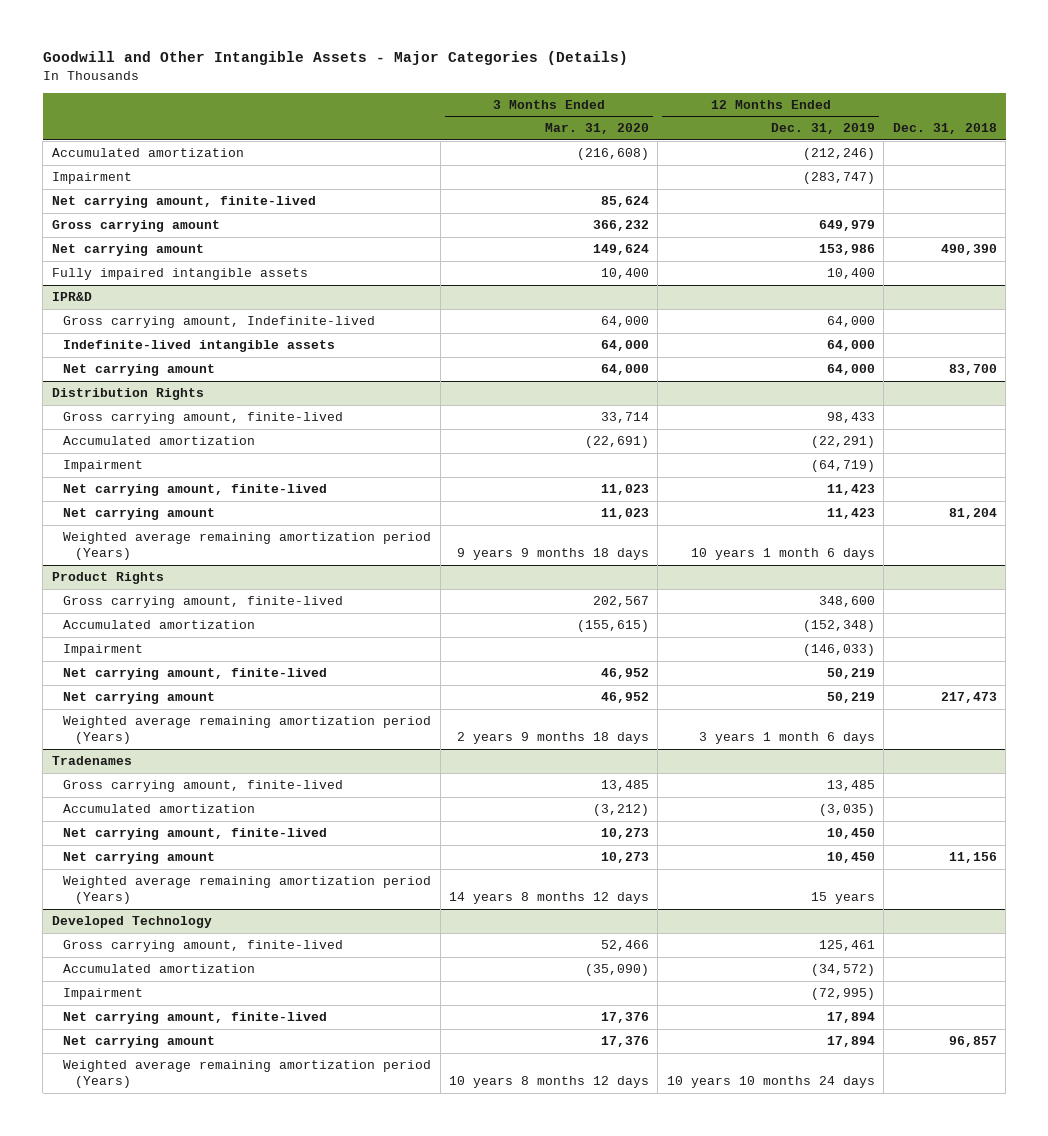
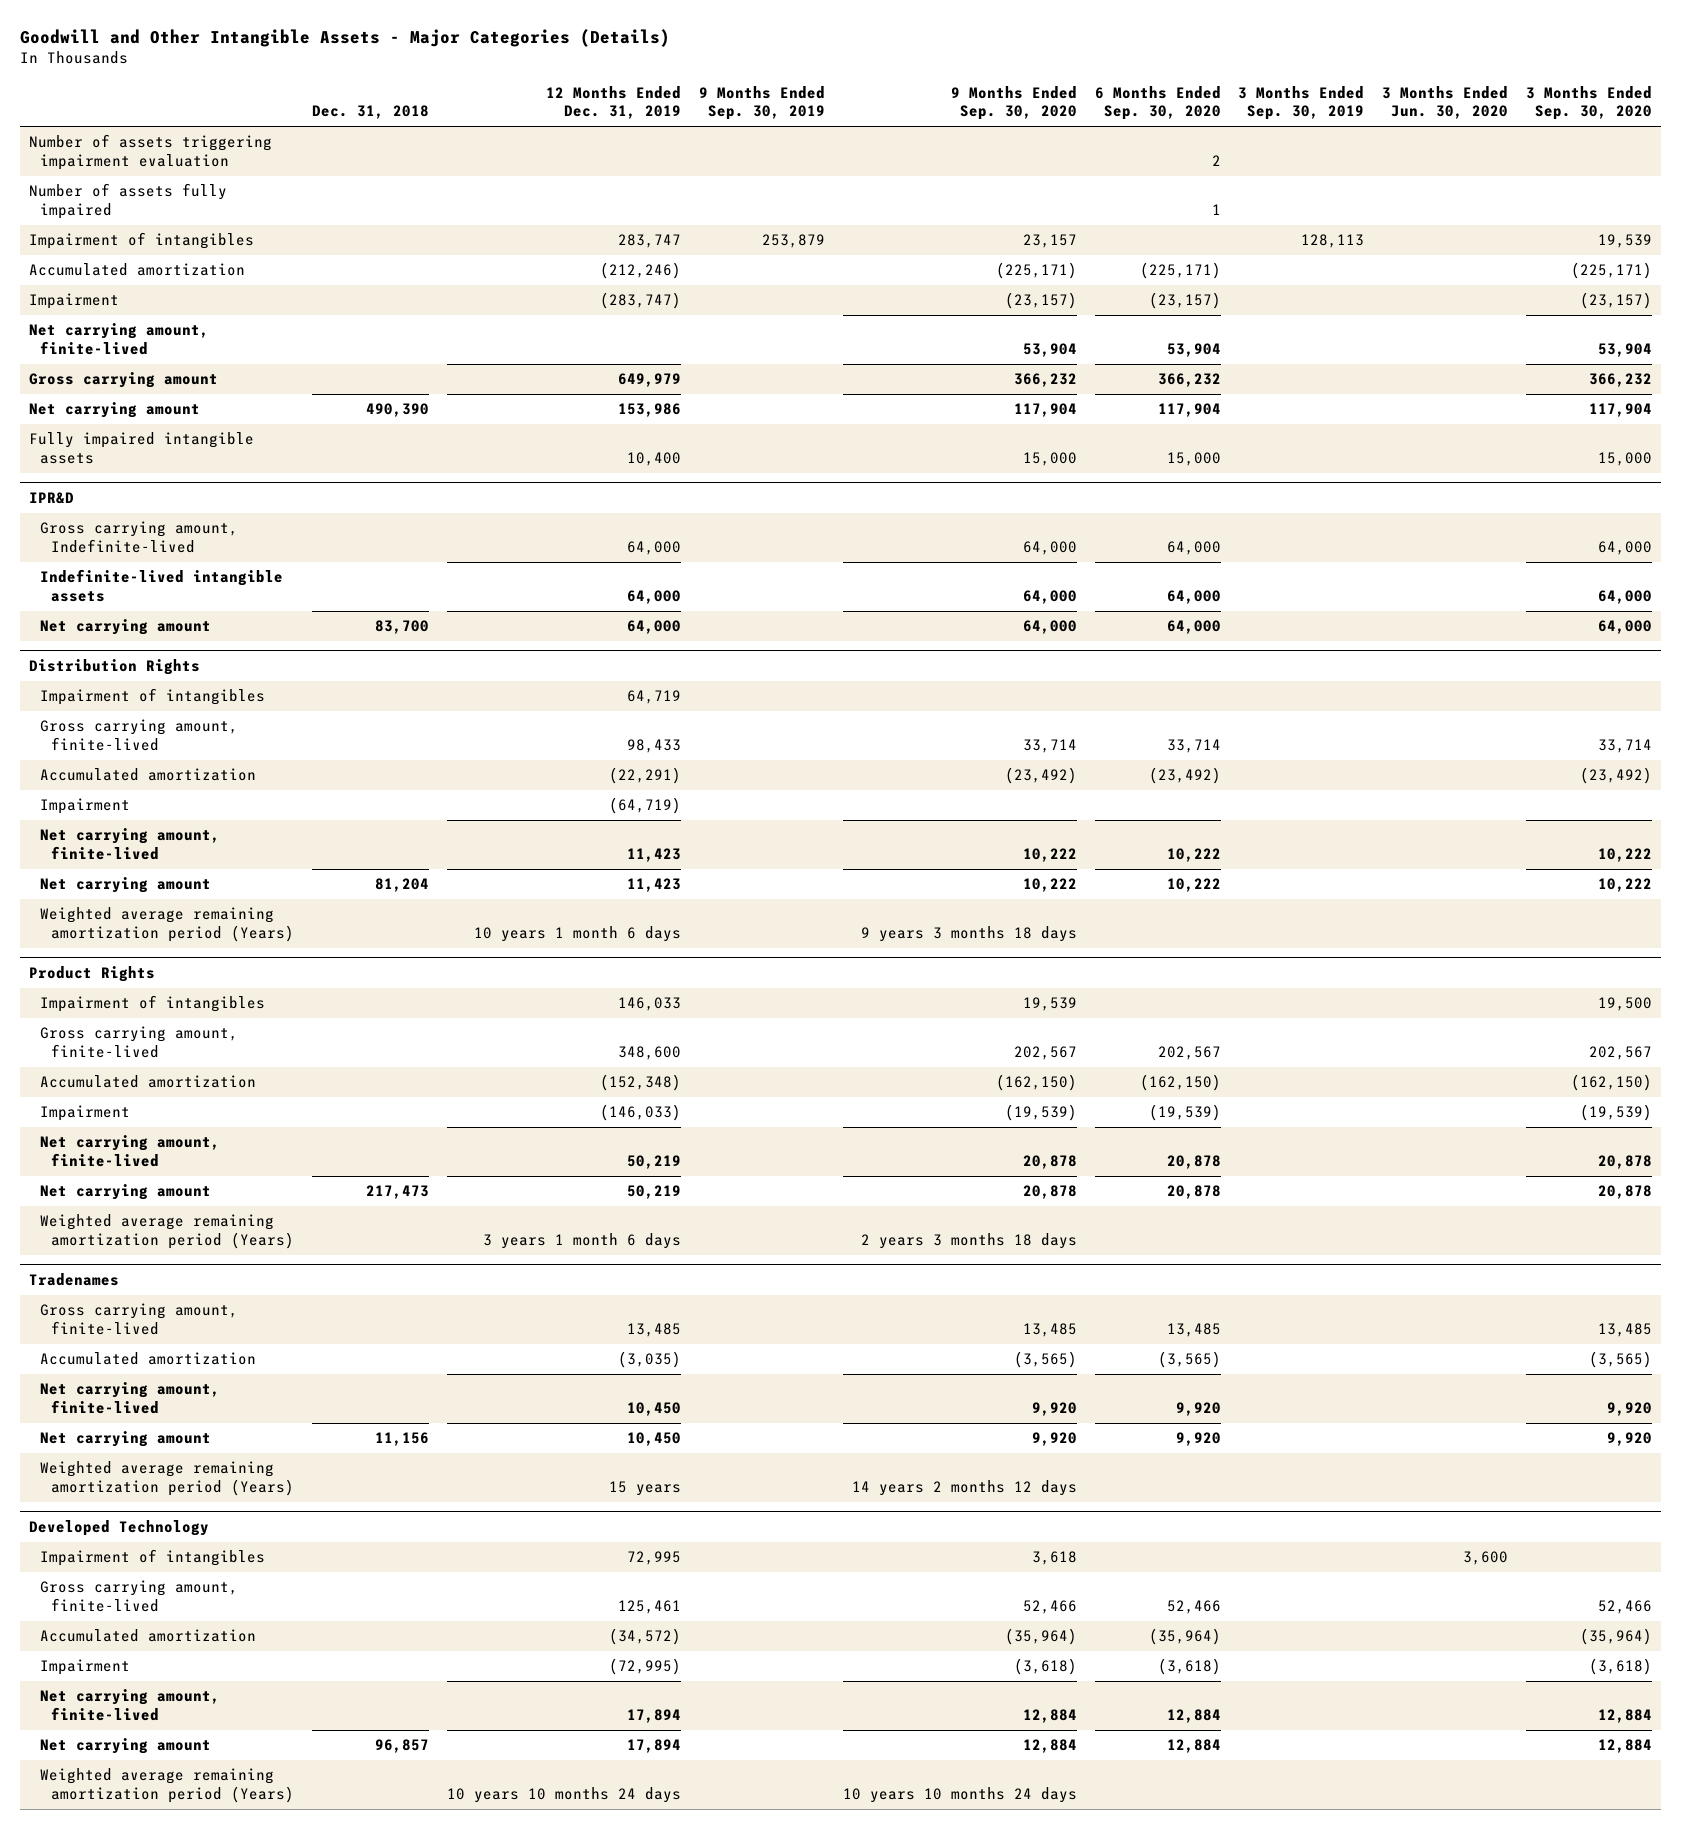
- | 3 Months Ended Mar. 31, 2020 | 12 Months Ended Dec. 31, 2019 | Dec. 31, 2018
+ | Dec. 31, 2018 | 12 Months Ended Dec. 31, 2019 | 9 Months Ended Sep. 30, 2019 | 9 Months Ended Sep. 30, 2020 | 6 Months Ended Sep. 30, 2020 | 3 Months Ended Sep. 30, 2019 | 3 Months Ended Jun. 30, 2020 | 3 Months Ended Sep. 30, 2020
+ Number of assets triggering impairment evaluation | | | | | 2 | | |
+ Number of assets fully impaired | | | | | 1 | | |
+ Impairment of intangibles | | 283,747 | 253,879 | 23,157 | | 128,113 | | 19,539
@ Distribution Rights
+ Impairment of intangibles | | 64,719 | | | | | |
@ Product Rights
+ Impairment of intangibles | | 146,033 | | 19,539 | | | | 19,500
@ Developed Technology
+ Impairment of intangibles | | 72,995 | | 3,618 | | | 3,600 |

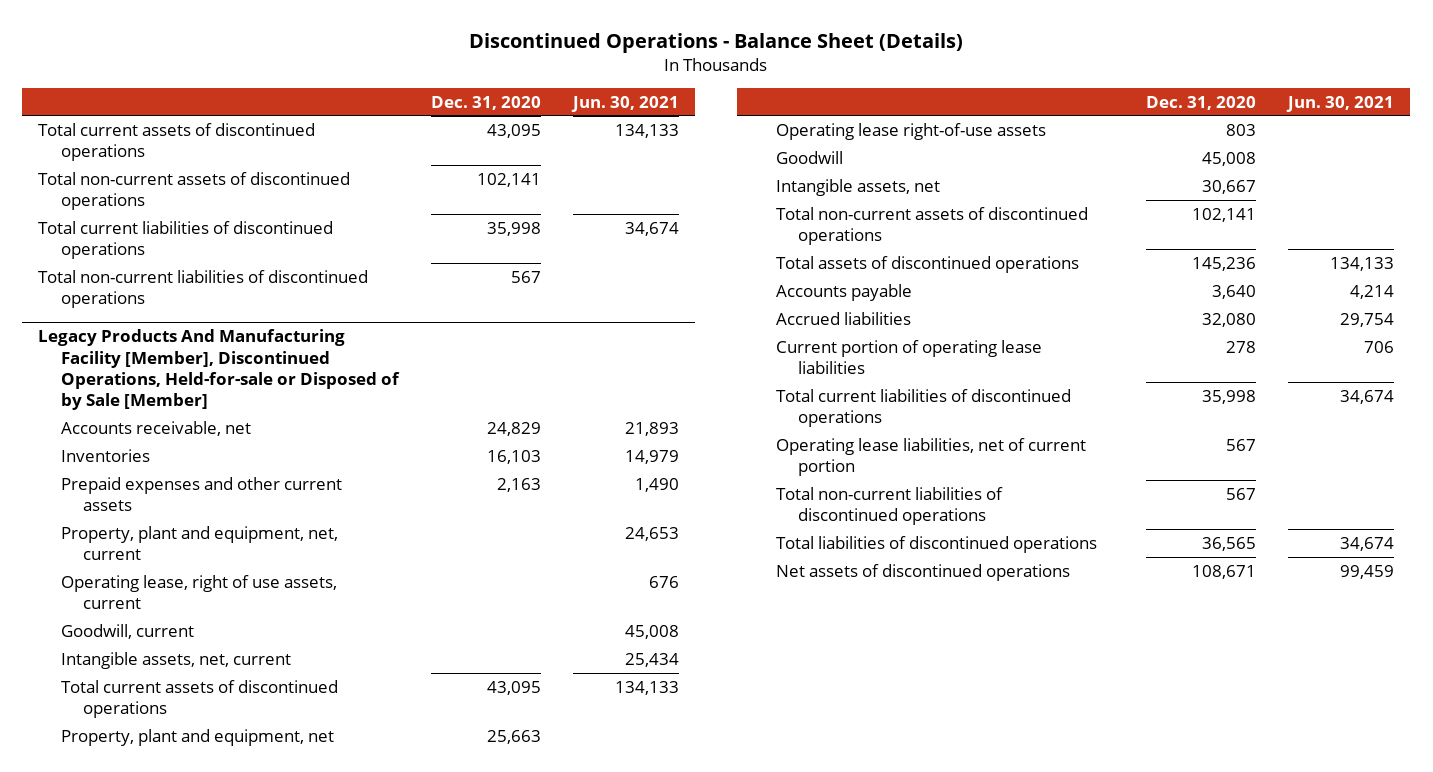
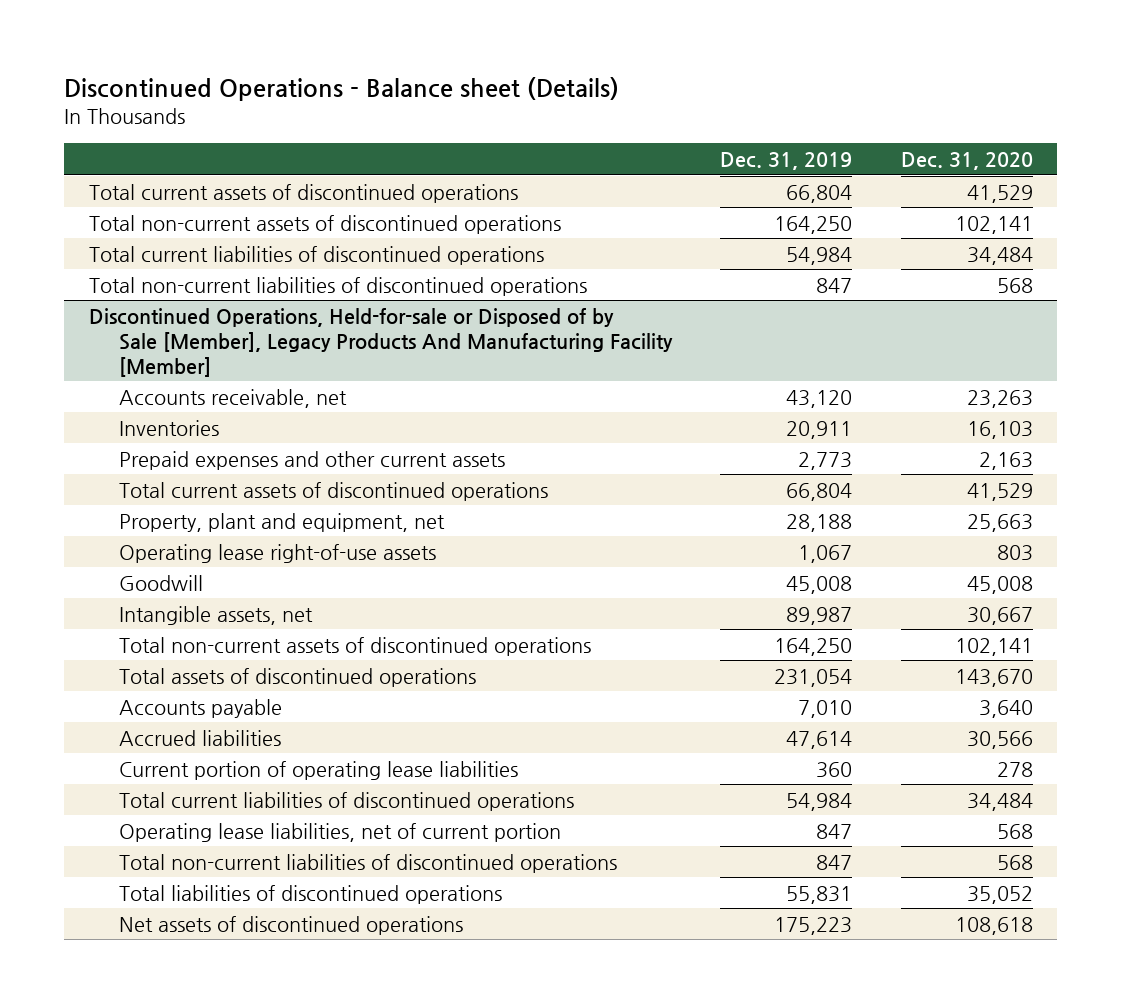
- Discontinued Operations - Balance Sheet (Details)
+ Discontinued Operations - Balance sheet (Details)
- | Dec. 31, 2020 | Jun. 30, 2021
+ | Dec. 31, 2019 | Dec. 31, 2020
- Total current assets of discontinued operations | 43,095 | 134,133
+ Total current assets of discontinued operations | 66,804 | 41,529
- Total current liabilities of discontinued operations | 35,998 | 34,674
- Total non-current liabilities of discontinued operations | 567 |
- Legacy Products And Manufacturing Facility [Member], Discontinued Operations, Held-for-sale or Disposed of by Sale [Member]
- Accounts receivable, net | 24,829 | 21,893
+ Total current liabilities of discontinued operations | 54,984 | 34,484
+ Total non-current liabilities of discontinued operations | 847 | 568
+ Discontinued Operations, Held-for-sale or Disposed of by Sale [Member], Legacy Products And Manufacturing Facility [Member]
+ Accounts receivable, net | 43,120 | 23,263
- Property, plant and equipment, net, current | | 24,653
- Operating lease, right of use assets, current | | 676
- Goodwill, current | | 45,008
- Intangible assets, net, current | | 25,434
- Total current assets of discontinued operations | 43,095 | 134,133
+ Total current assets of discontinued operations | 66,804 | 41,529
- Total assets of discontinued operations | 145,236 | 134,133
+ Total assets of discontinued operations | 231,054 | 143,670
- Accrued liabilities | 32,080 | 29,754
+ Accrued liabilities | 47,614 | 30,566
- Total current liabilities of discontinued operations | 35,998 | 34,674
- Operating lease liabilities, net of current portion | 567 |
- Total non-current liabilities of discontinued operations | 567 |
- Total liabilities of discontinued operations | 36,565 | 34,674
- Net assets of discontinued operations | 108,671 | 99,459
+ Total current liabilities of discontinued operations | 54,984 | 34,484
+ Operating lease liabilities, net of current portion | 847 | 568
+ Total non-current liabilities of discontinued operations | 847 | 568
+ Total liabilities of discontinued operations | 55,831 | 35,052
+ Net assets of discontinued operations | 175,223 | 108,618

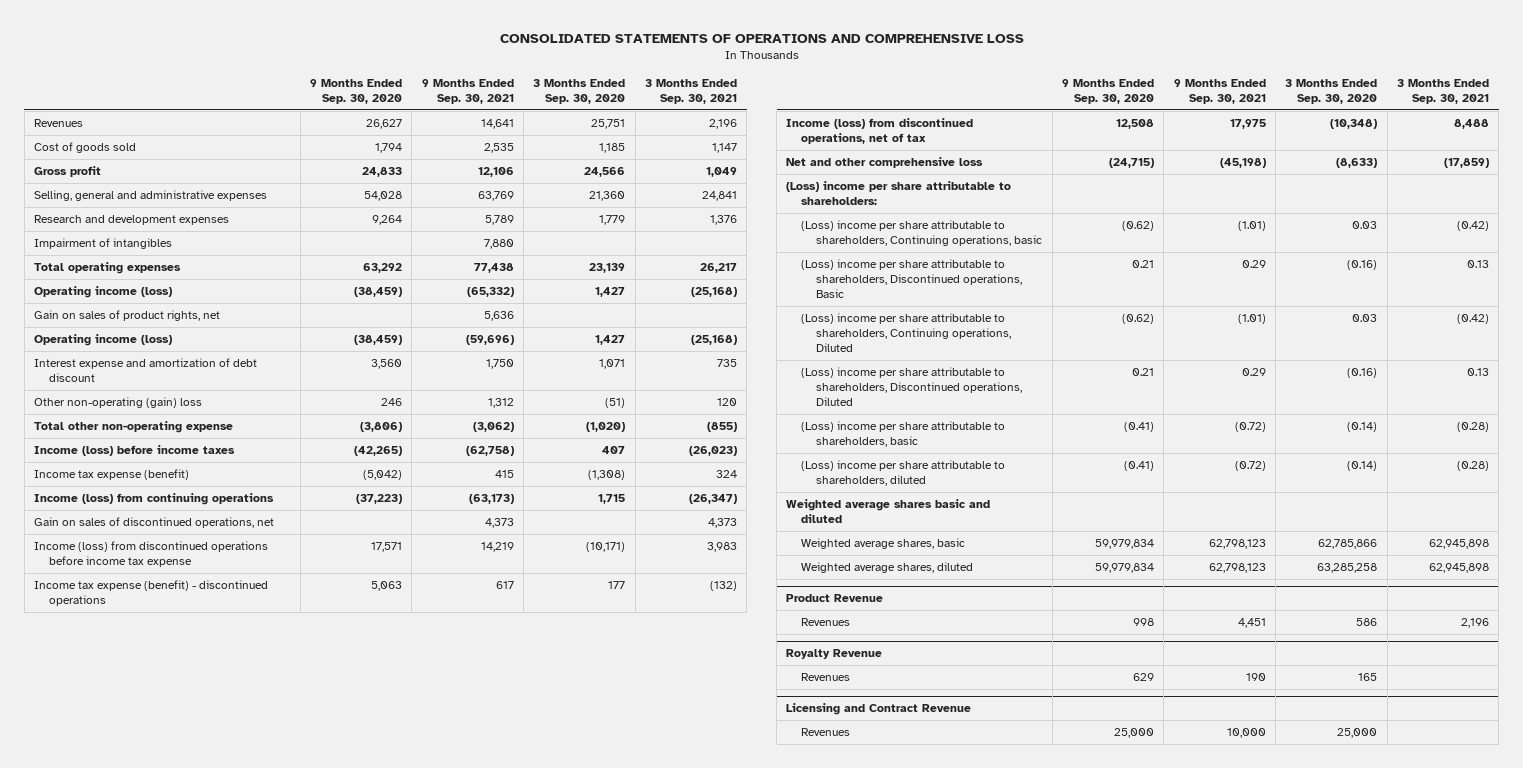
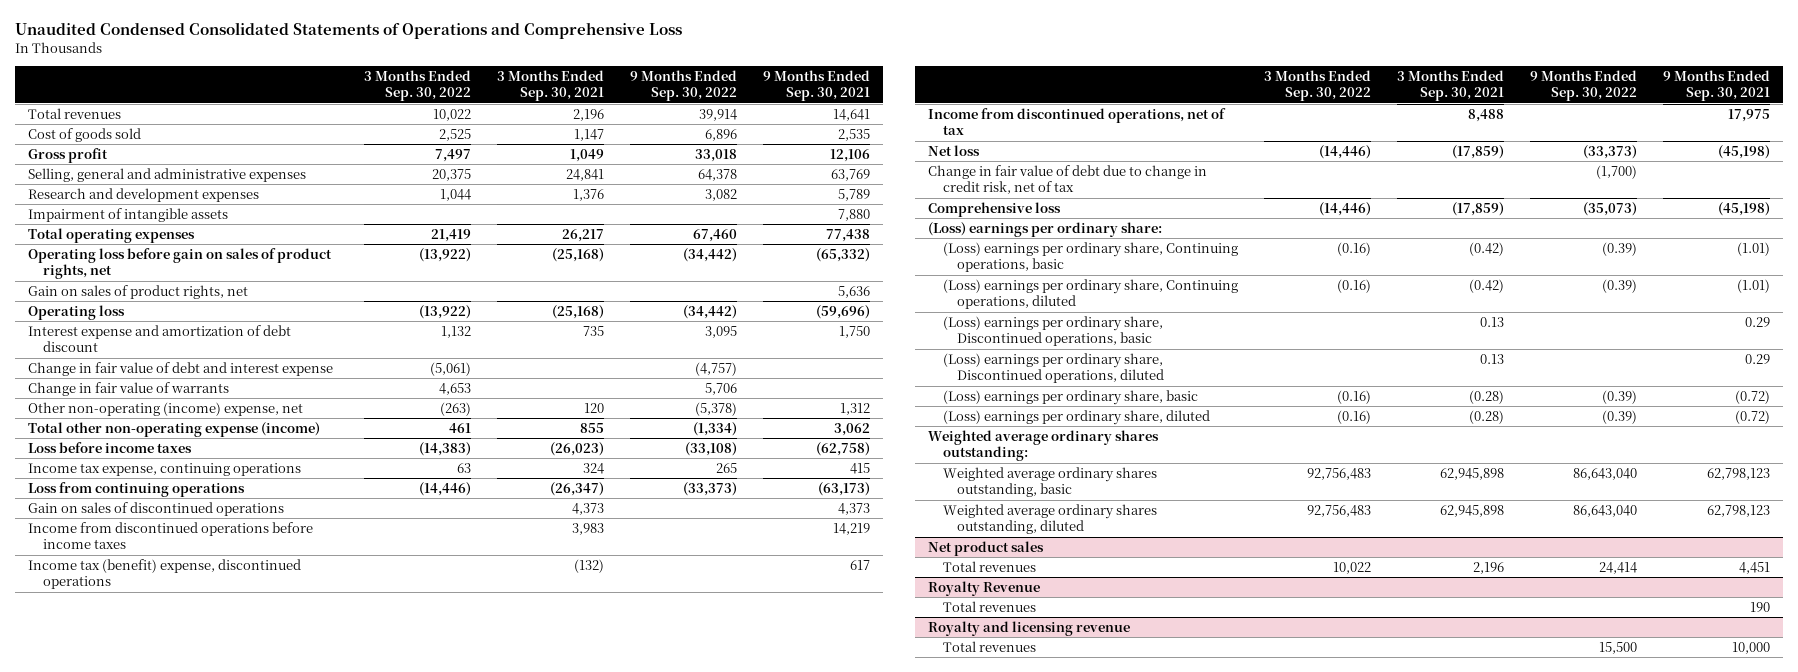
- CONSOLIDATED STATEMENTS OF OPERATIONS AND COMPREHENSIVE LOSS
+ Unaudited Condensed Consolidated Statements of Operations and Comprehensive Loss
- | 9 Months Ended Sep. 30, 2020 | 9 Months Ended Sep. 30, 2021 | 3 Months Ended Sep. 30, 2020 | 3 Months Ended Sep. 30, 2021
+ | 3 Months Ended Sep. 30, 2022 | 3 Months Ended Sep. 30, 2021 | 9 Months Ended Sep. 30, 2022 | 9 Months Ended Sep. 30, 2021
- Revenues | 26,627 | 14,641 | 25,751 | 2,196
+ Total revenues | 10,022 | 2,196 | 39,914 | 14,641
- Impairment of intangibles | | 7,880 | |
+ Impairment of intangible assets | | | | 7,880
- Operating income (loss) | (38,459) | (65,332) | 1,427 | (25,168)
+ Operating loss before gain on sales of product rights, net | (13,922) | (25,168) | (34,442) | (65,332)
- Operating income (loss) | (38,459) | (59,696) | 1,427 | (25,168)
+ Operating loss | (13,922) | (25,168) | (34,442) | (59,696)
- Other non-operating (gain) loss | 246 | 1,312 | (51) | 120
- Total other non-operating expense | (3,806) | (3,062) | (1,020) | (855)
- Income (loss) before income taxes | (42,265) | (62,758) | 407 | (26,023)
- Income tax expense (benefit) | (5,042) | 415 | (1,308) | 324
- Income (loss) from continuing operations | (37,223) | (63,173) | 1,715 | (26,347)
- Gain on sales of discontinued operations, net | | 4,373 | | 4,373
- Income (loss) from discontinued operations before income tax expense | 17,571 | 14,219 | (10,171) | 3,983
- Income tax expense (benefit) - discontinued operations | 5,063 | 617 | 177 | (132)
- Income (loss) from discontinued operations, net of tax | 12,508 | 17,975 | (10,348) | 8,488
- Net and other comprehensive loss | (24,715) | (45,198) | (8,633) | (17,859)
- (Loss) income per share attributable to shareholders:
- (Loss) income per share attributable to shareholders, Continuing operations, basic | (0.62) | (1.01) | 0.03 | (0.42)
- (Loss) income per share attributable to shareholders, Discontinued operations, Basic | 0.21 | 0.29 | (0.16) | 0.13
- (Loss) income per share attributable to shareholders, Continuing operations, Diluted | (0.62) | (1.01) | 0.03 | (0.42)
- (Loss) income per share attributable to shareholders, Discontinued operations, Diluted | 0.21 | 0.29 | (0.16) | 0.13
- (Loss) income per share attributable to shareholders, basic | (0.41) | (0.72) | (0.14) | (0.28)
- (Loss) income per share attributable to shareholders, diluted | (0.41) | (0.72) | (0.14) | (0.28)
- Weighted average shares basic and diluted
- Weighted average shares, basic | 59,979,834 | 62,798,123 | 62,785,866 | 62,945,898
- Weighted average shares, diluted | 59,979,834 | 62,798,123 | 63,285,258 | 62,945,898
- Product Revenue
- Revenues | 998 | 4,451 | 586 | 2,196
+ Change in fair value of debt and interest expense | (5,061) | | (4,757) |
+ Change in fair value of warrants | 4,653 | | 5,706 |
+ Other non-operating (income) expense, net | (263) | 120 | (5,378) | 1,312
+ Total other non-operating expense (income) | 461 | 855 | (1,334) | 3,062
+ Loss before income taxes | (14,383) | (26,023) | (33,108) | (62,758)
+ Income tax expense, continuing operations | 63 | 324 | 265 | 415
+ Loss from continuing operations | (14,446) | (26,347) | (33,373) | (63,173)
+ Gain on sales of discontinued operations | | 4,373 | | 4,373
+ Income from discontinued operations before income taxes | | 3,983 | | 14,219
+ Income tax (benefit) expense, discontinued operations | | (132) | | 617
+ Income from discontinued operations, net of tax | | 8,488 | | 17,975
+ Net loss | (14,446) | (17,859) | (33,373) | (45,198)
+ Change in fair value of debt due to change in credit risk, net of tax | | | (1,700) |
+ Comprehensive loss | (14,446) | (17,859) | (35,073) | (45,198)
+ (Loss) earnings per ordinary share:
+ (Loss) earnings per ordinary share, Continuing operations, basic | (0.16) | (0.42) | (0.39) | (1.01)
+ (Loss) earnings per ordinary share, Continuing operations, diluted | (0.16) | (0.42) | (0.39) | (1.01)
+ (Loss) earnings per ordinary share, Discontinued operations, basic | | 0.13 | | 0.29
+ (Loss) earnings per ordinary share, Discontinued operations, diluted | | 0.13 | | 0.29
+ (Loss) earnings per ordinary share, basic | (0.16) | (0.28) | (0.39) | (0.72)
+ (Loss) earnings per ordinary share, diluted | (0.16) | (0.28) | (0.39) | (0.72)
+ Weighted average ordinary shares outstanding:
+ Weighted average ordinary shares outstanding, basic | 92,756,483 | 62,945,898 | 86,643,040 | 62,798,123
+ Weighted average ordinary shares outstanding, diluted | 92,756,483 | 62,945,898 | 86,643,040 | 62,798,123
+ Net product sales
+ Total revenues | 10,022 | 2,196 | 24,414 | 4,451
@ Royalty Revenue
- Revenues | 629 | 190 | 165 |
- Licensing and Contract Revenue
- Revenues | 25,000 | 10,000 | 25,000 |
@ Royalty Revenue
+ Total revenues | | | | 190
+ Royalty and licensing revenue
+ Total revenues | | | 15,500 | 10,000

